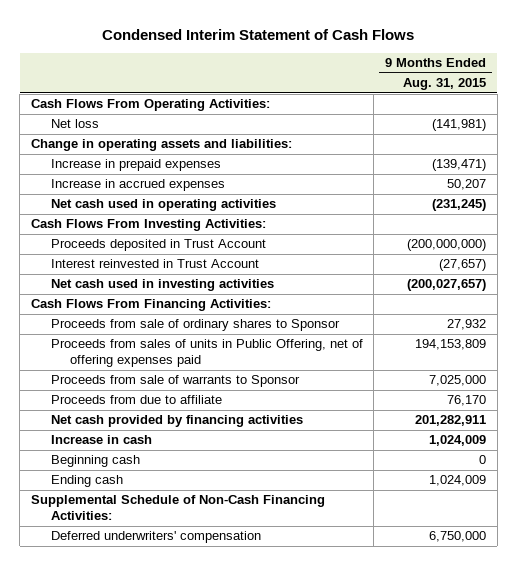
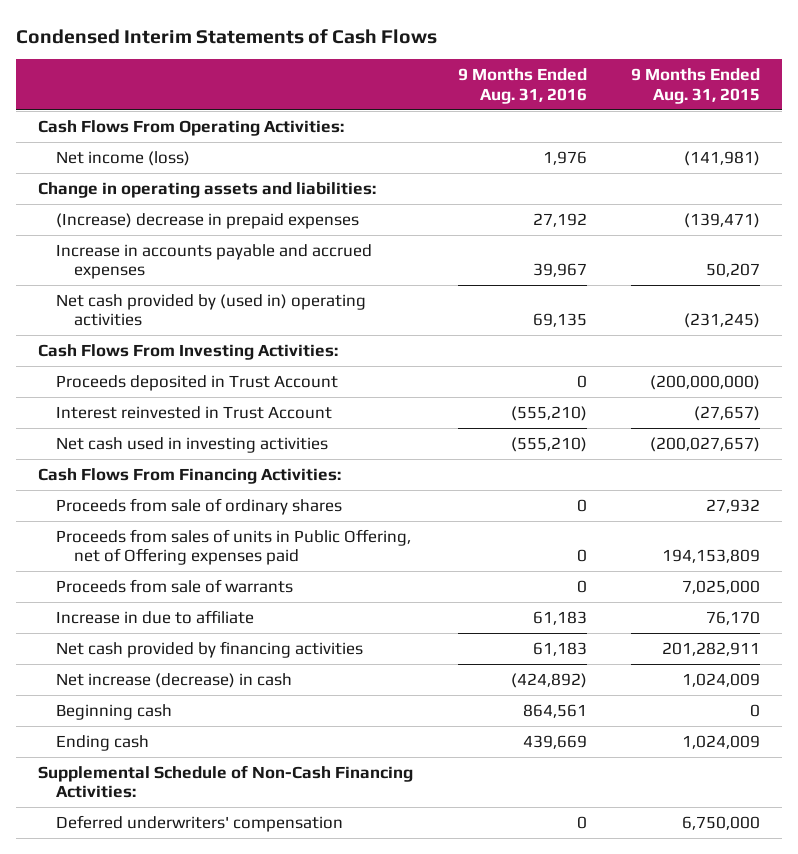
- Condensed Interim Statement of Cash Flows
+ Condensed Interim Statements of Cash Flows
- | 9 Months Ended Aug. 31, 2015
+ | 9 Months Ended Aug. 31, 2016 | 9 Months Ended Aug. 31, 2015
- Net loss | (141,981)
+ Net income (loss) | 1,976 | (141,981)
- Increase in prepaid expenses | (139,471)
- Increase in accrued expenses | 50,207
- Net cash used in operating activities | (231,245)
+ (Increase) decrease in prepaid expenses | 27,192 | (139,471)
+ Increase in accounts payable and accrued expenses | 39,967 | 50,207
+ Net cash provided by (used in) operating activities | 69,135 | (231,245)
- Proceeds from sale of ordinary shares to Sponsor | 27,932
- Proceeds from sales of units in Public Offering, net of offering expenses paid | 194,153,809
- Proceeds from sale of warrants to Sponsor | 7,025,000
- Proceeds from due to affiliate | 76,170
+ Proceeds from sale of ordinary shares | 0 | 27,932
+ Proceeds from sales of units in Public Offering, net of Offering expenses paid | 0 | 194,153,809
+ Proceeds from sale of warrants | 0 | 7,025,000
+ Increase in due to affiliate | 61,183 | 76,170
- Increase in cash | 1,024,009
+ Net increase (decrease) in cash | (424,892) | 1,024,009

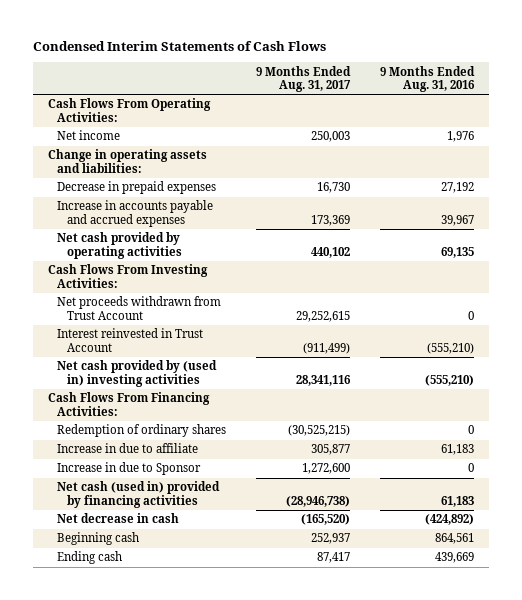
- | 9 Months Ended Aug. 31, 2016 | 9 Months Ended Aug. 31, 2015
+ | 9 Months Ended Aug. 31, 2017 | 9 Months Ended Aug. 31, 2016
- Net income (loss) | 1,976 | (141,981)
+ Net income | 250,003 | 1,976
- (Increase) decrease in prepaid expenses | 27,192 | (139,471)
+ Decrease in prepaid expenses | 16,730 | 27,192
- Net cash provided by (used in) operating activities | 69,135 | (231,245)
+ Net cash provided by operating activities | 440,102 | 69,135
- Proceeds deposited in Trust Account | 0 | (200,000,000)
+ Net proceeds withdrawn from Trust Account | 29,252,615 | 0
- Net cash used in investing activities | (555,210) | (200,027,657)
+ Net cash provided by (used in) investing activities | 28,341,116 | (555,210)
- Proceeds from sale of ordinary shares | 0 | 27,932
- Proceeds from sales of units in Public Offering, net of Offering expenses paid | 0 | 194,153,809
- Proceeds from sale of warrants | 0 | 7,025,000
+ Redemption of ordinary shares | (30,525,215) | 0
- Net cash provided by financing activities | 61,183 | 201,282,911
- Net increase (decrease) in cash | (424,892) | 1,024,009
+ Increase in due to Sponsor | 1,272,600 | 0
+ Net cash (used in) provided by financing activities | (28,946,738) | 61,183
+ Net decrease in cash | (165,520) | (424,892)
- Supplemental Schedule of Non-Cash Financing Activities:
- Deferred underwriters' compensation | 0 | 6,750,000

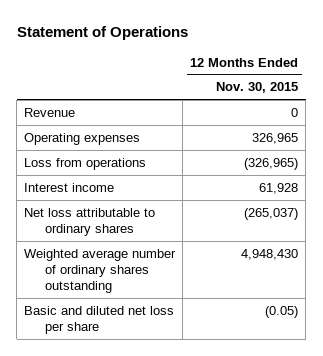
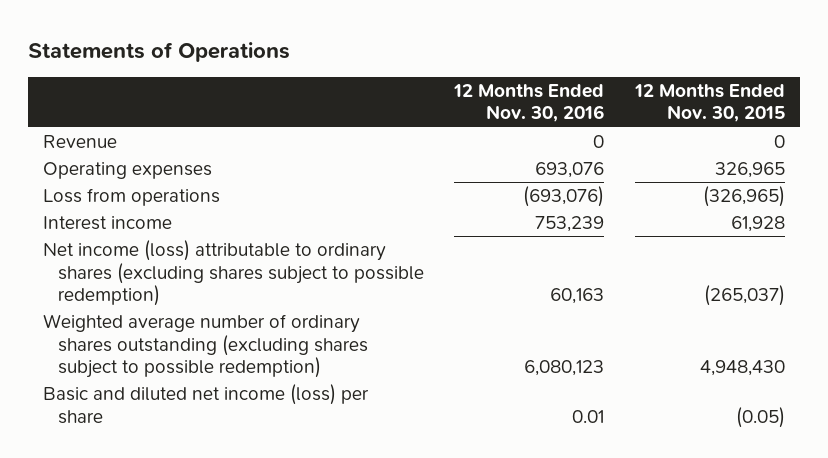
- Statement of Operations
+ Statements of Operations
- | 12 Months Ended Nov. 30, 2015
+ | 12 Months Ended Nov. 30, 2016 | 12 Months Ended Nov. 30, 2015
- Net loss attributable to ordinary shares | (265,037)
- Weighted average number of ordinary shares outstanding | 4,948,430
- Basic and diluted net loss per share | (0.05)
+ Net income (loss) attributable to ordinary shares (excluding shares subject to possible redemption) | 60,163 | (265,037)
+ Weighted average number of ordinary shares outstanding (excluding shares subject to possible redemption) | 6,080,123 | 4,948,430
+ Basic and diluted net income (loss) per share | 0.01 | (0.05)

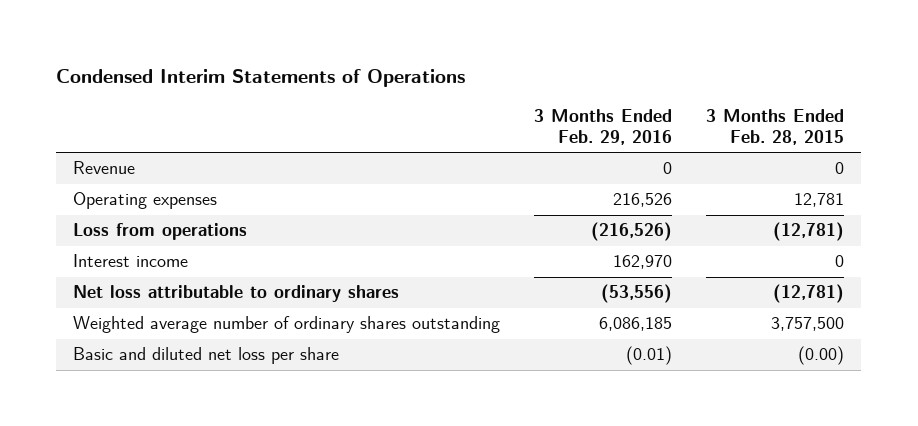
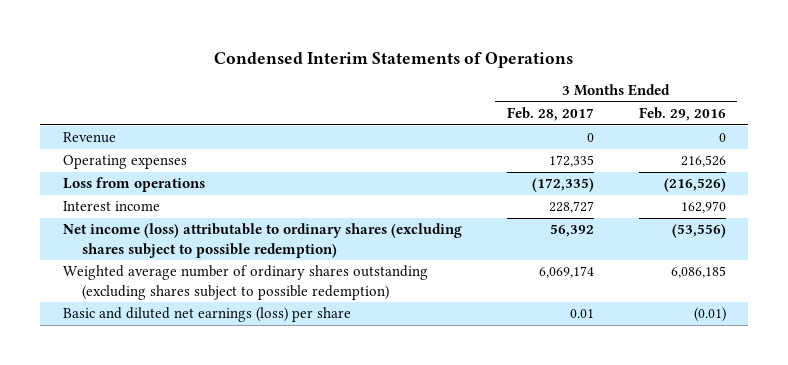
- | 3 Months Ended Feb. 29, 2016 | 3 Months Ended Feb. 28, 2015
+ | 3 Months Ended Feb. 28, 2017 | 3 Months Ended Feb. 29, 2016
- Net loss attributable to ordinary shares | (53,556) | (12,781)
- Weighted average number of ordinary shares outstanding | 6,086,185 | 3,757,500
- Basic and diluted net loss per share | (0.01) | (0.00)
+ Net income (loss) attributable to ordinary shares (excluding shares subject to possible redemption) | 56,392 | (53,556)
+ Weighted average number of ordinary shares outstanding (excluding shares subject to possible redemption) | 6,069,174 | 6,086,185
+ Basic and diluted net earnings (loss) per share | 0.01 | (0.01)

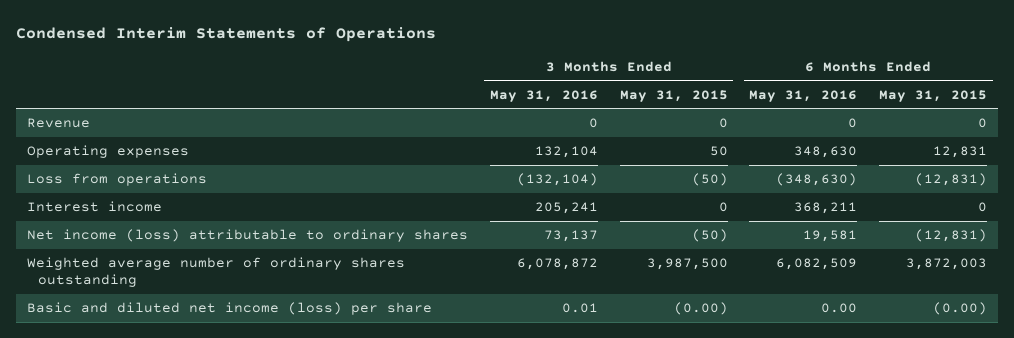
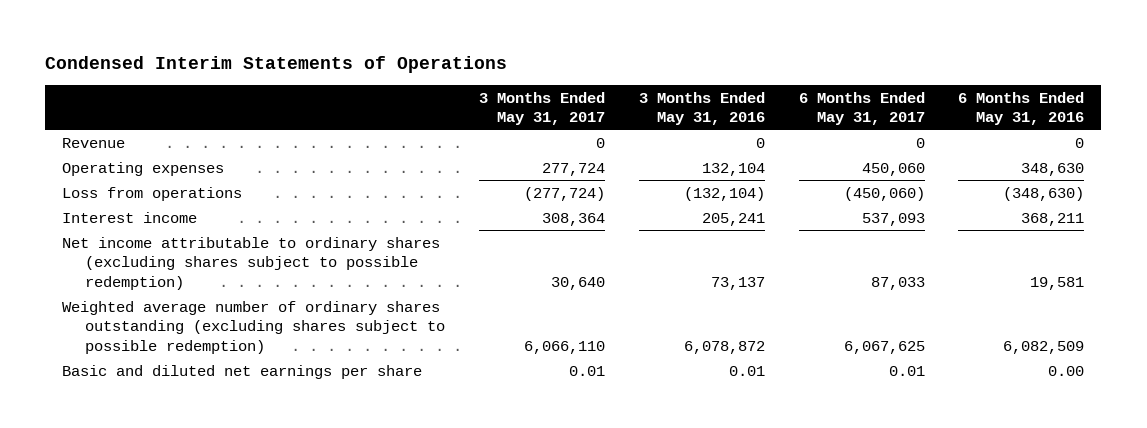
- | 3 Months Ended May 31, 2016 | 3 Months Ended May 31, 2015 | 6 Months Ended May 31, 2016 | 6 Months Ended May 31, 2015
+ | 3 Months Ended May 31, 2017 | 3 Months Ended May 31, 2016 | 6 Months Ended May 31, 2017 | 6 Months Ended May 31, 2016
- Net income (loss) attributable to ordinary shares | 73,137 | (50) | 19,581 | (12,831)
- Weighted average number of ordinary shares outstanding | 6,078,872 | 3,987,500 | 6,082,509 | 3,872,003
- Basic and diluted net income (loss) per share | 0.01 | (0.00) | 0.00 | (0.00)
+ Net income attributable to ordinary shares (excluding shares subject to possible redemption) | 30,640 | 73,137 | 87,033 | 19,581
+ Weighted average number of ordinary shares outstanding (excluding shares subject to possible redemption) | 6,066,110 | 6,078,872 | 6,067,625 | 6,082,509
+ Basic and diluted net earnings per share | 0.01 | 0.01 | 0.01 | 0.00

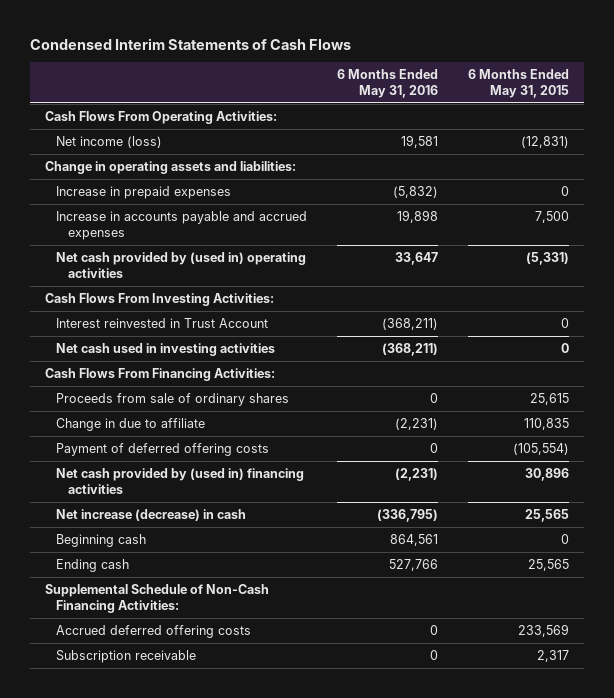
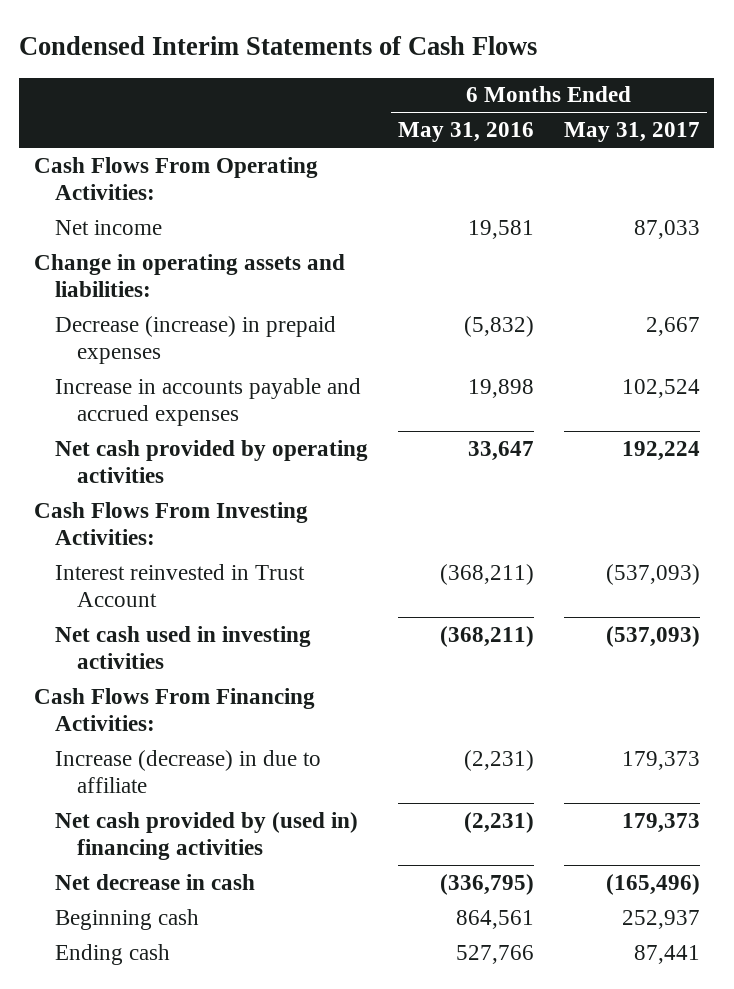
- | 6 Months Ended May 31, 2016 | 6 Months Ended May 31, 2015
+ | 6 Months Ended May 31, 2016 | 6 Months Ended May 31, 2017
- Net income (loss) | 19,581 | (12,831)
+ Net income | 19,581 | 87,033
- Increase in prepaid expenses | (5,832) | 0
+ Decrease (increase) in prepaid expenses | (5,832) | 2,667
- Net cash provided by (used in) operating activities | 33,647 | (5,331)
+ Net cash provided by operating activities | 33,647 | 192,224
- Proceeds from sale of ordinary shares | 0 | 25,615
- Change in due to affiliate | (2,231) | 110,835
- Payment of deferred offering costs | 0 | (105,554)
+ Increase (decrease) in due to affiliate | (2,231) | 179,373
- Net increase (decrease) in cash | (336,795) | 25,565
+ Net decrease in cash | (336,795) | (165,496)
- Supplemental Schedule of Non-Cash Financing Activities:
- Accrued deferred offering costs | 0 | 233,569
- Subscription receivable | 0 | 2,317

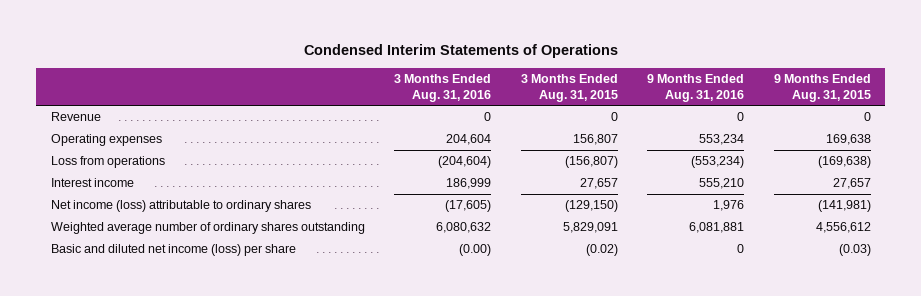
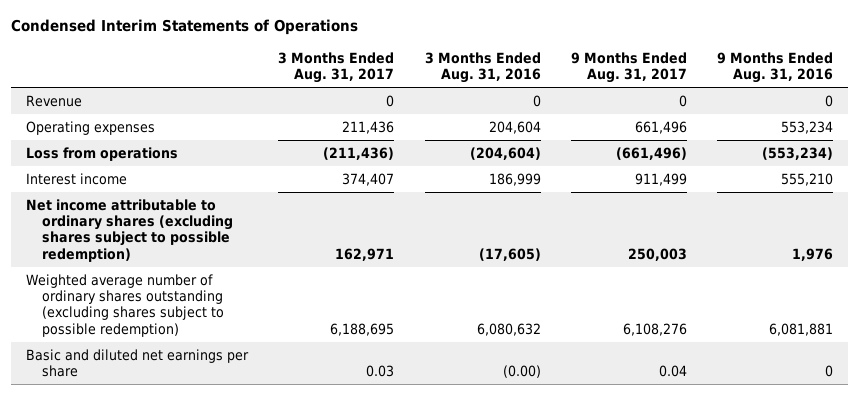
- | 3 Months Ended Aug. 31, 2016 | 3 Months Ended Aug. 31, 2015 | 9 Months Ended Aug. 31, 2016 | 9 Months Ended Aug. 31, 2015
+ | 3 Months Ended Aug. 31, 2017 | 3 Months Ended Aug. 31, 2016 | 9 Months Ended Aug. 31, 2017 | 9 Months Ended Aug. 31, 2016
- Net income (loss) attributable to ordinary shares | (17,605) | (129,150) | 1,976 | (141,981)
- Weighted average number of ordinary shares outstanding | 6,080,632 | 5,829,091 | 6,081,881 | 4,556,612
- Basic and diluted net income (loss) per share | (0.00) | (0.02) | 0 | (0.03)
+ Net income attributable to ordinary shares (excluding shares subject to possible redemption) | 162,971 | (17,605) | 250,003 | 1,976
+ Weighted average number of ordinary shares outstanding (excluding shares subject to possible redemption) | 6,188,695 | 6,080,632 | 6,108,276 | 6,081,881
+ Basic and diluted net earnings per share | 0.03 | (0.00) | 0.04 | 0

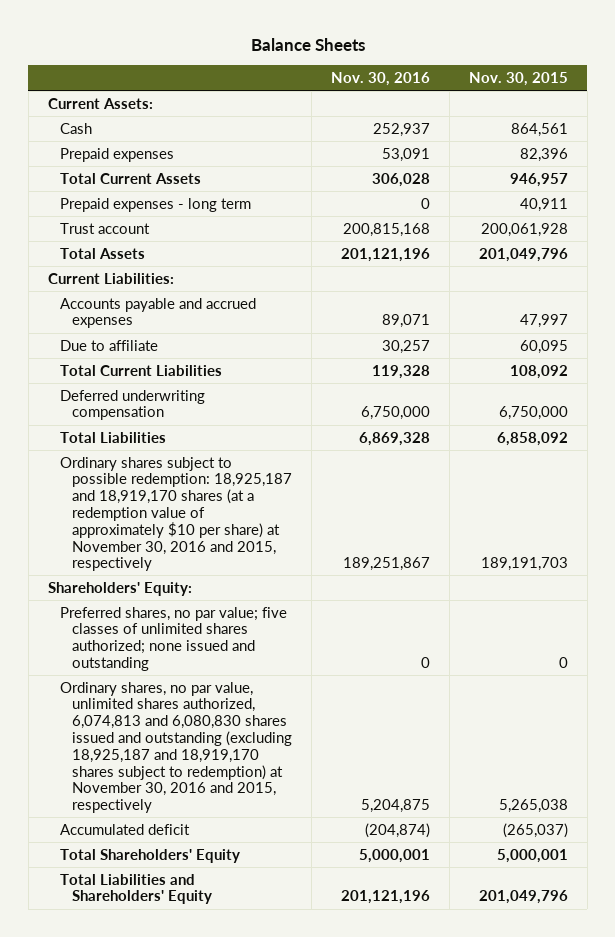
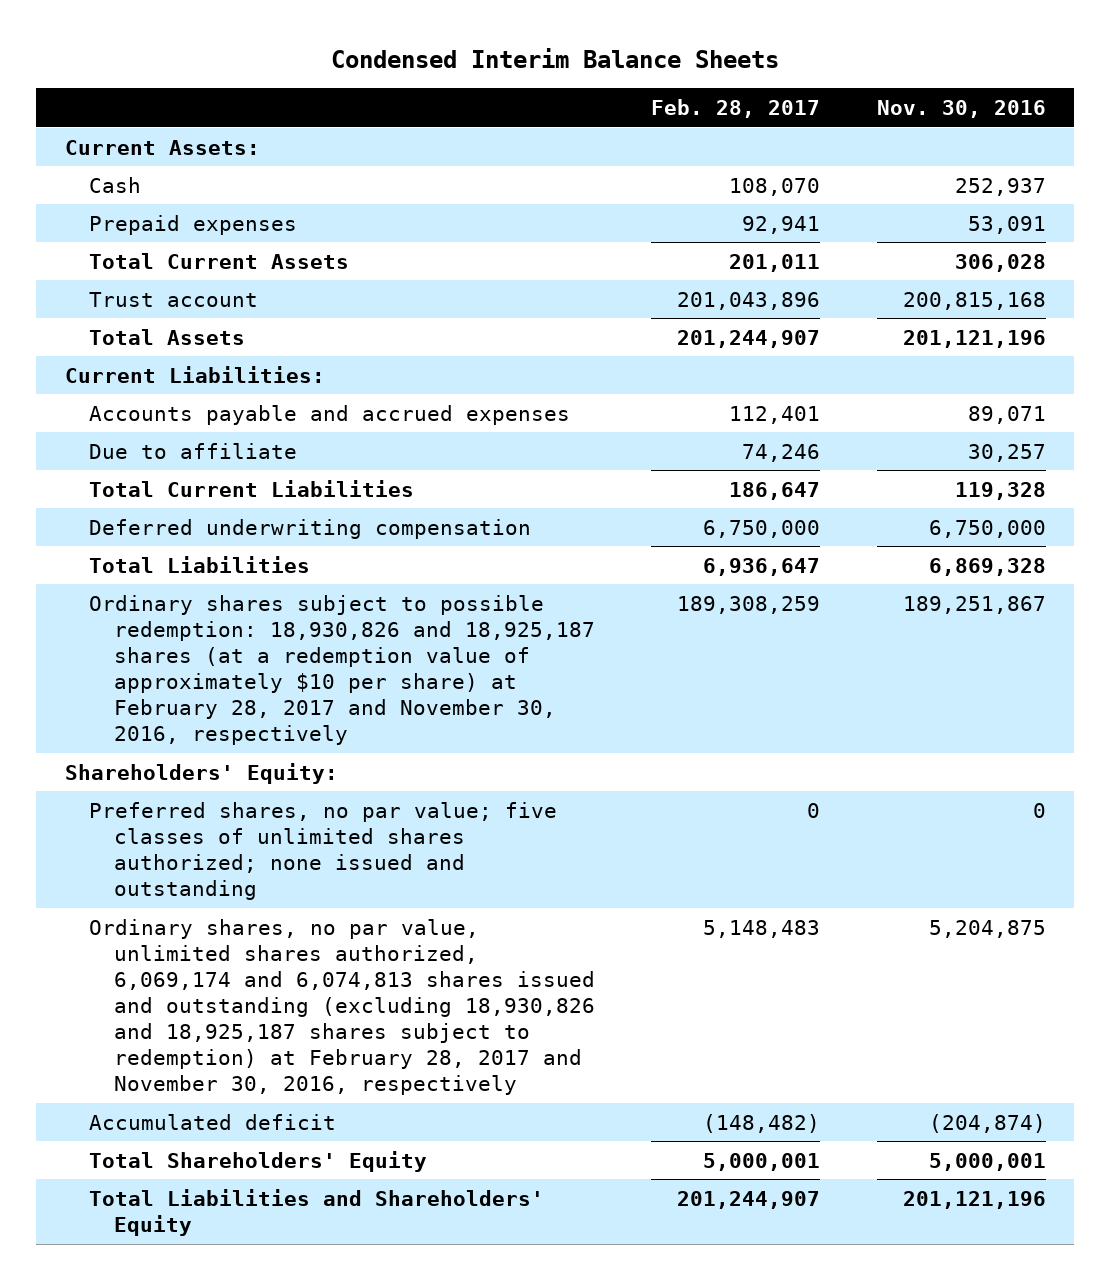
- Balance Sheets
+ Condensed Interim Balance Sheets
- | Nov. 30, 2016 | Nov. 30, 2015
+ | Feb. 28, 2017 | Nov. 30, 2016
- Prepaid expenses - long term | 0 | 40,911
- Ordinary shares subject to possible redemption: 18,925,187 and 18,919,170 shares (at a redemption value of approximately $10 per share) at November 30, 2016 and 2015, respectively | 189,251,867 | 189,191,703
+ Ordinary shares subject to possible redemption: 18,930,826 and 18,925,187 shares (at a redemption value of approximately $10 per share) at February 28, 2017 and November 30, 2016, respectively | 189,308,259 | 189,251,867
- Ordinary shares, no par value, unlimited shares authorized, 6,074,813 and 6,080,830 shares issued and outstanding (excluding 18,925,187 and 18,919,170 shares subject to redemption) at November 30, 2016 and 2015, respectively | 5,204,875 | 5,265,038
+ Ordinary shares, no par value, unlimited shares authorized, 6,069,174 and 6,074,813 shares issued and outstanding (excluding 18,930,826 and 18,925,187 shares subject to redemption) at February 28, 2017 and November 30, 2016, respectively | 5,148,483 | 5,204,875

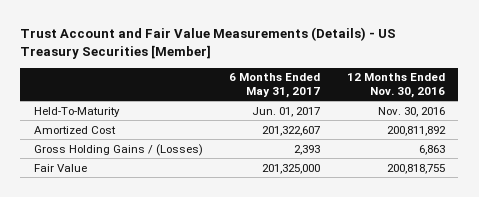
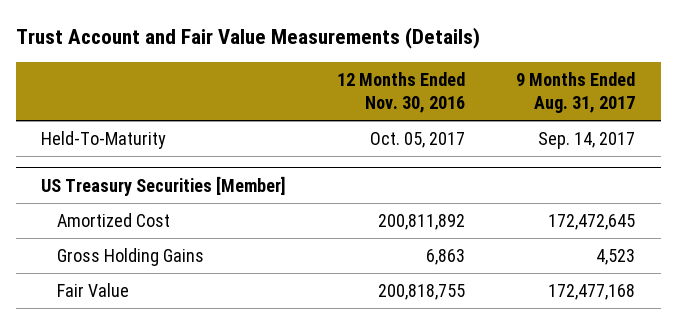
- Trust Account and Fair Value Measurements (Details) - US Treasury Securities [Member]
+ Trust Account and Fair Value Measurements (Details)
- | 6 Months Ended May 31, 2017 | 12 Months Ended Nov. 30, 2016
+ | 12 Months Ended Nov. 30, 2016 | 9 Months Ended Aug. 31, 2017
- Held-To-Maturity | Jun. 01, 2017 | Nov. 30, 2016
+ Held-To-Maturity | Oct. 05, 2017 | Sep. 14, 2017
+ US Treasury Securities [Member]
- Gross Holding Gains / (Losses) | 2,393 | 6,863
+ Gross Holding Gains | 6,863 | 4,523

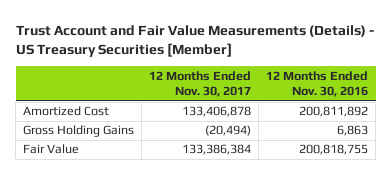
- Trust Account and Fair Value Measurements (Details)
+ Trust Account and Fair Value Measurements (Details) - US Treasury Securities [Member]
- | 12 Months Ended Nov. 30, 2016 | 9 Months Ended Aug. 31, 2017
+ | 12 Months Ended Nov. 30, 2017 | 12 Months Ended Nov. 30, 2016
- Held-To-Maturity | Oct. 05, 2017 | Sep. 14, 2017
- US Treasury Securities [Member]

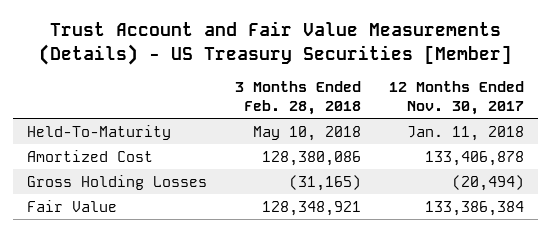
- | 12 Months Ended Nov. 30, 2017 | 12 Months Ended Nov. 30, 2016
+ | 3 Months Ended Feb. 28, 2018 | 12 Months Ended Nov. 30, 2017
+ Held-To-Maturity | May 10, 2018 | Jan. 11, 2018
- Gross Holding Gains | (20,494) | 6,863
+ Gross Holding Losses | (31,165) | (20,494)

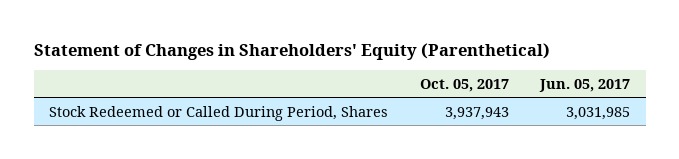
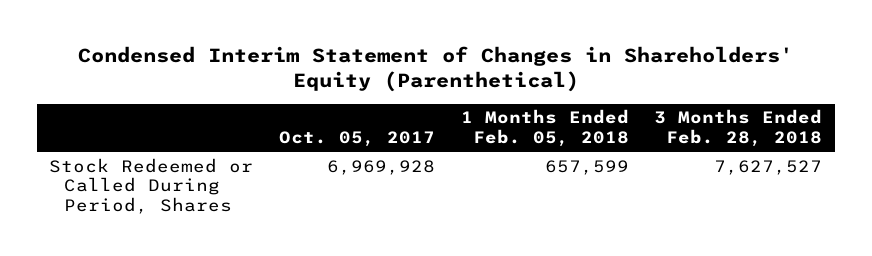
- Statement of Changes in Shareholders' Equity (Parenthetical)
+ Condensed Interim Statement of Changes in Shareholders' Equity (Parenthetical)
- | Oct. 05, 2017 | Jun. 05, 2017
+ | Oct. 05, 2017 | 1 Months Ended Feb. 05, 2018 | 3 Months Ended Feb. 28, 2018
- Stock Redeemed or Called During Period, Shares | 3,937,943 | 3,031,985
+ Stock Redeemed or Called During Period, Shares | 6,969,928 | 657,599 | 7,627,527

